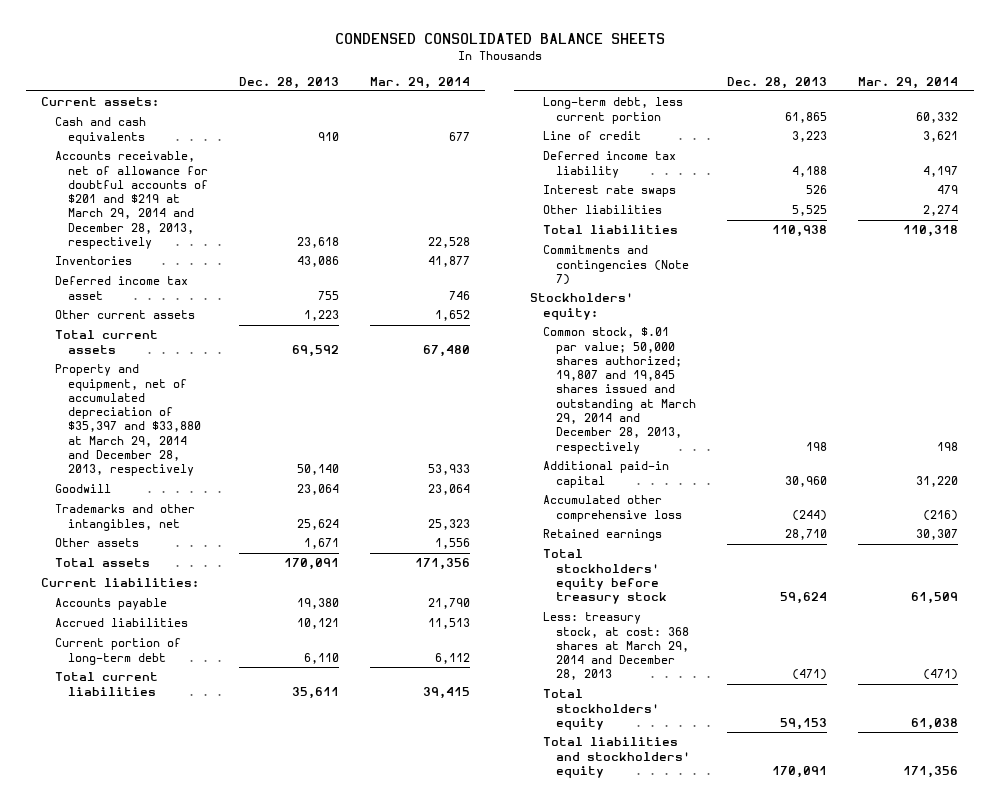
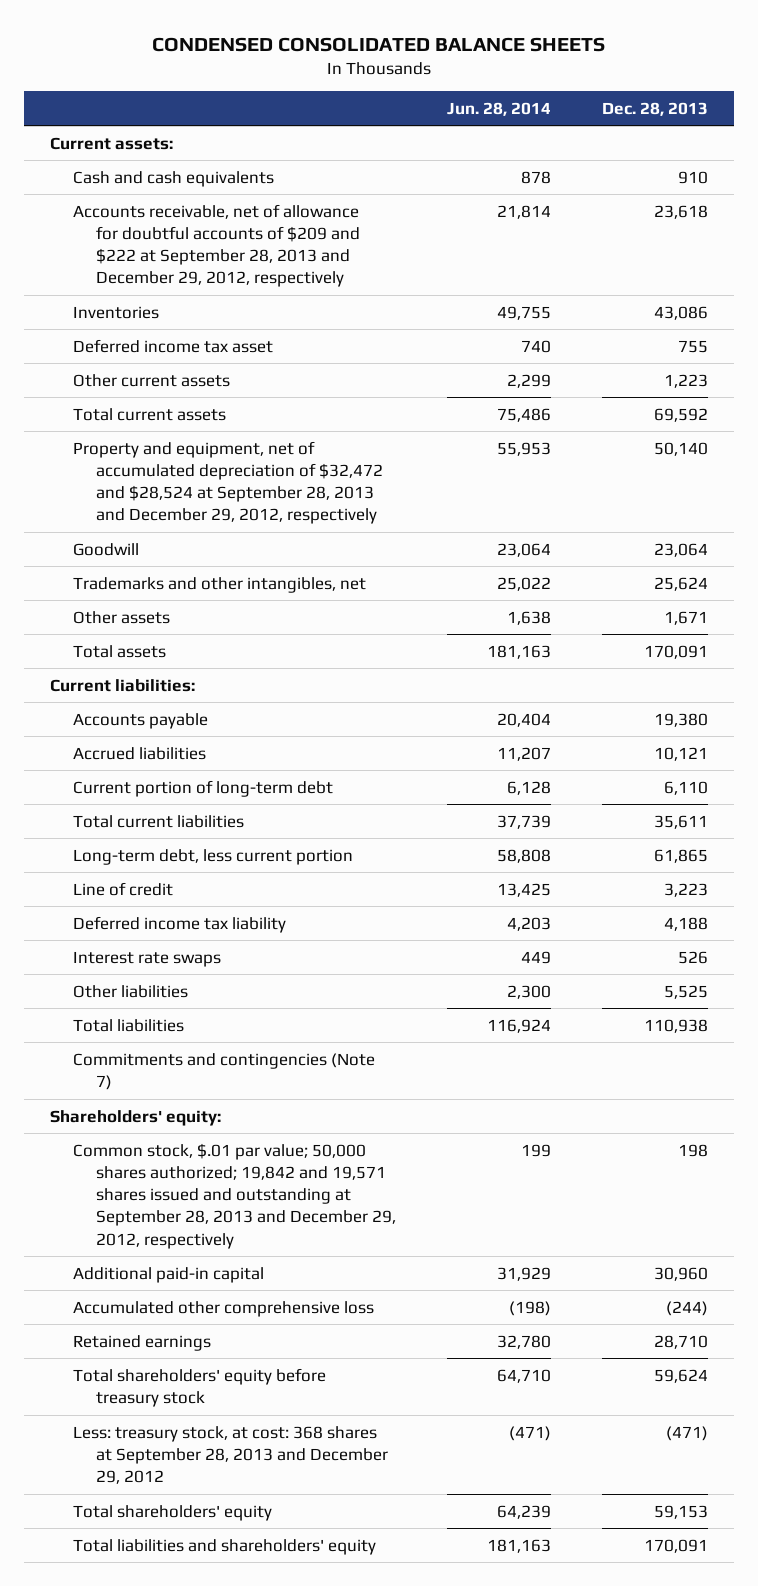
- | Dec. 28, 2013 | Mar. 29, 2014
+ | Jun. 28, 2014 | Dec. 28, 2013
- Accounts receivable, net of allowance for doubtful accounts of $201 and $219 at March 29, 2014 and December 28, 2013, respectively | 23,618 | 22,528
+ Accounts receivable, net of allowance for doubtful accounts of $209 and $222 at September 28, 2013 and December 29, 2012, respectively | 21,814 | 23,618
- Property and equipment, net of accumulated depreciation of $35,397 and $33,880 at March 29, 2014 and December 28, 2013, respectively | 50,140 | 53,933
+ Property and equipment, net of accumulated depreciation of $32,472 and $28,524 at September 28, 2013 and December 29, 2012, respectively | 55,953 | 50,140
- Stockholders' equity:
- Common stock, $.01 par value; 50,000 shares authorized; 19,807 and 19,845 shares issued and outstanding at March 29, 2014 and December 28, 2013, respectively | 198 | 198
+ Shareholders' equity:
+ Common stock, $.01 par value; 50,000 shares authorized; 19,842 and 19,571 shares issued and outstanding at September 28, 2013 and December 29, 2012, respectively | 199 | 198
- Total stockholders' equity before treasury stock | 59,624 | 61,509
- Less: treasury stock, at cost: 368 shares at March 29, 2014 and December 28, 2013 | (471) | (471)
- Total stockholders' equity | 59,153 | 61,038
- Total liabilities and stockholders' equity | 170,091 | 171,356
+ Total shareholders' equity before treasury stock | 64,710 | 59,624
+ Less: treasury stock, at cost: 368 shares at September 28, 2013 and December 29, 2012 | (471) | (471)
+ Total shareholders' equity | 64,239 | 59,153
+ Total liabilities and shareholders' equity | 181,163 | 170,091

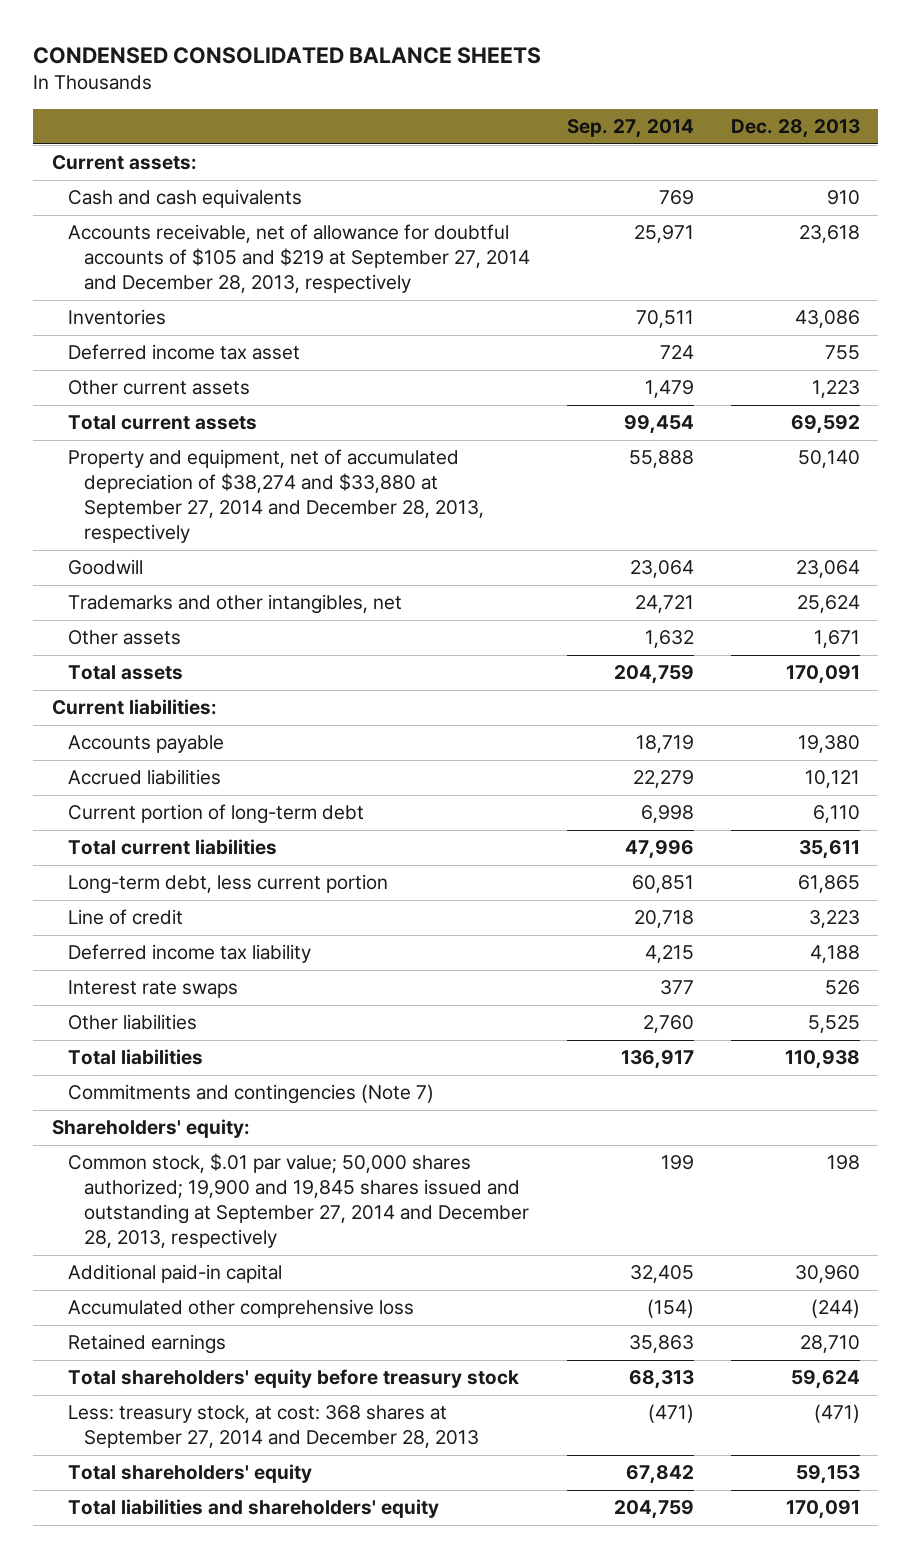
- | Jun. 28, 2014 | Dec. 28, 2013
+ | Sep. 27, 2014 | Dec. 28, 2013
- Accounts receivable, net of allowance for doubtful accounts of $209 and $222 at September 28, 2013 and December 29, 2012, respectively | 21,814 | 23,618
+ Accounts receivable, net of allowance for doubtful accounts of $105 and $219 at September 27, 2014 and December 28, 2013, respectively | 25,971 | 23,618
- Property and equipment, net of accumulated depreciation of $32,472 and $28,524 at September 28, 2013 and December 29, 2012, respectively | 55,953 | 50,140
+ Property and equipment, net of accumulated depreciation of $38,274 and $33,880 at September 27, 2014 and December 28, 2013, respectively | 55,888 | 50,140
- Common stock, $.01 par value; 50,000 shares authorized; 19,842 and 19,571 shares issued and outstanding at September 28, 2013 and December 29, 2012, respectively | 199 | 198
+ Common stock, $.01 par value; 50,000 shares authorized; 19,900 and 19,845 shares issued and outstanding at September 27, 2014 and December 28, 2013, respectively | 199 | 198
- Less: treasury stock, at cost: 368 shares at September 28, 2013 and December 29, 2012 | (471) | (471)
+ Less: treasury stock, at cost: 368 shares at September 27, 2014 and December 28, 2013 | (471) | (471)

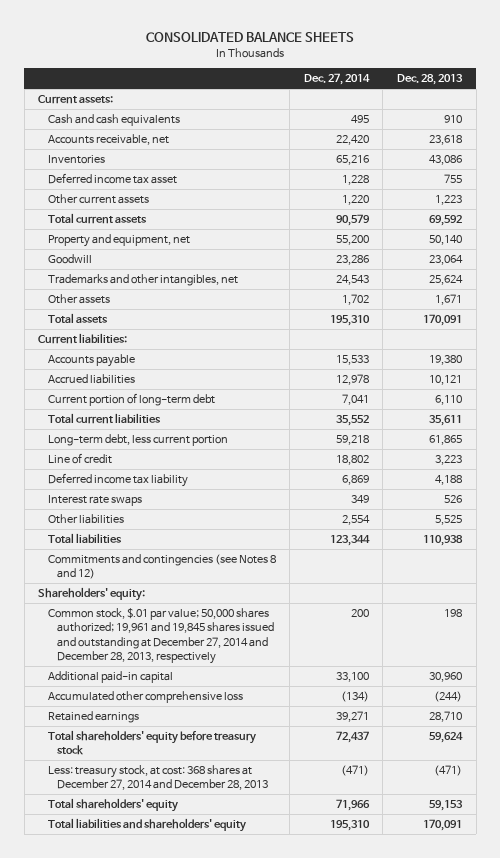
- CONDENSED CONSOLIDATED BALANCE SHEETS
+ CONSOLIDATED BALANCE SHEETS
- | Sep. 27, 2014 | Dec. 28, 2013
+ | Dec. 27, 2014 | Dec. 28, 2013
- Accounts receivable, net of allowance for doubtful accounts of $105 and $219 at September 27, 2014 and December 28, 2013, respectively | 25,971 | 23,618
+ Accounts receivable, net | 22,420 | 23,618
- Property and equipment, net of accumulated depreciation of $38,274 and $33,880 at September 27, 2014 and December 28, 2013, respectively | 55,888 | 50,140
+ Property and equipment, net | 55,200 | 50,140
- Commitments and contingencies (Note 7)
+ Commitments and contingencies (see Notes 8 and 12)
- Common stock, $.01 par value; 50,000 shares authorized; 19,900 and 19,845 shares issued and outstanding at September 27, 2014 and December 28, 2013, respectively | 199 | 198
+ Common stock, $.01 par value; 50,000 shares authorized; 19,961 and 19,845 shares issued and outstanding at December 27, 2014 and December 28, 2013, respectively | 200 | 198
- Less: treasury stock, at cost: 368 shares at September 27, 2014 and December 28, 2013 | (471) | (471)
+ Less: treasury stock, at cost: 368 shares at December 27, 2014 and December 28, 2013 | (471) | (471)

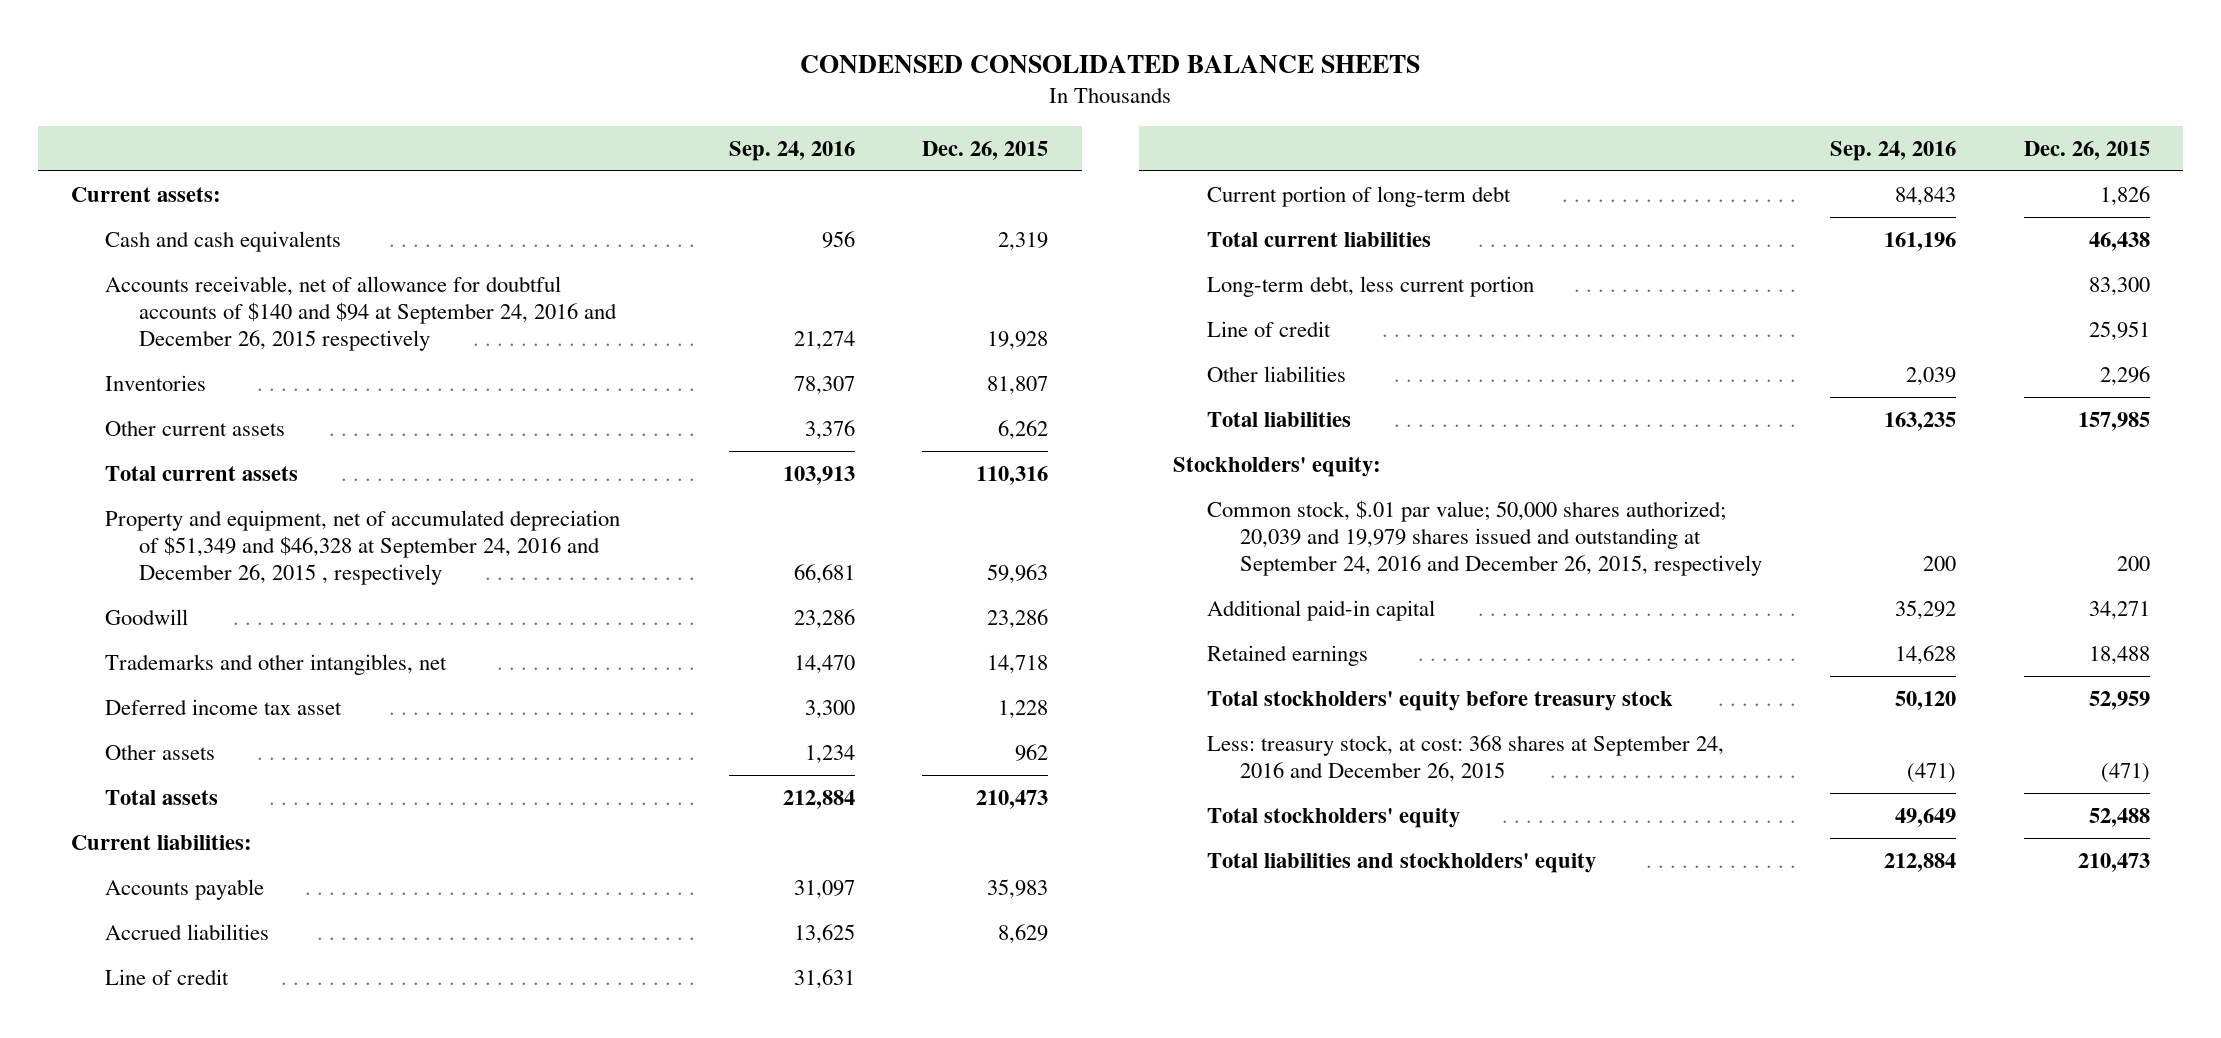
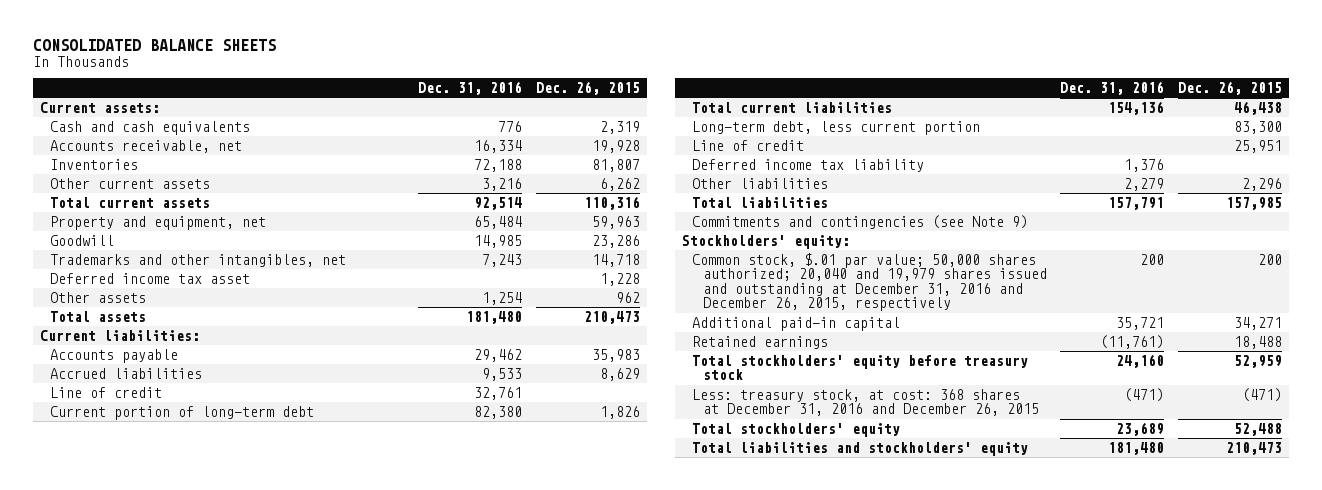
- CONDENSED CONSOLIDATED BALANCE SHEETS
+ CONSOLIDATED BALANCE SHEETS
- | Sep. 24, 2016 | Dec. 26, 2015
+ | Dec. 31, 2016 | Dec. 26, 2015
- Accounts receivable, net of allowance for doubtful accounts of $140 and $94 at September 24, 2016 and December 26, 2015 respectively | 21,274 | 19,928
+ Accounts receivable, net | 16,334 | 19,928
- Property and equipment, net of accumulated depreciation of $51,349 and $46,328 at September 24, 2016 and December 26, 2015 , respectively | 66,681 | 59,963
+ Property and equipment, net | 65,484 | 59,963
+ Deferred income tax liability | 1,376 |
+ Commitments and contingencies (see Note 9)
- Common stock, $.01 par value; 50,000 shares authorized; 20,039 and 19,979 shares issued and outstanding at September 24, 2016 and December 26, 2015, respectively | 200 | 200
+ Common stock, $.01 par value; 50,000 shares authorized; 20,040 and 19,979 shares issued and outstanding at December 31, 2016 and December 26, 2015, respectively | 200 | 200
- Less: treasury stock, at cost: 368 shares at September 24, 2016 and December 26, 2015 | (471) | (471)
+ Less: treasury stock, at cost: 368 shares at December 31, 2016 and December 26, 2015 | (471) | (471)

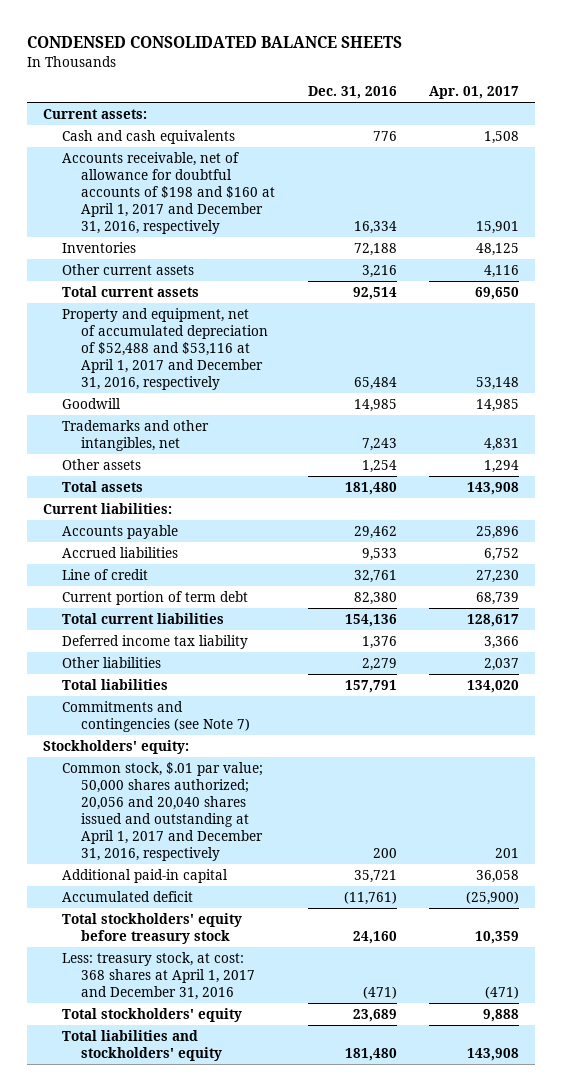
- CONSOLIDATED BALANCE SHEETS
+ CONDENSED CONSOLIDATED BALANCE SHEETS
- | Dec. 31, 2016 | Dec. 26, 2015
+ | Dec. 31, 2016 | Apr. 01, 2017
- Accounts receivable, net | 16,334 | 19,928
+ Accounts receivable, net of allowance for doubtful accounts of $198 and $160 at April 1, 2017 and December 31, 2016, respectively | 16,334 | 15,901
- Property and equipment, net | 65,484 | 59,963
+ Property and equipment, net of accumulated depreciation of $52,488 and $53,116 at April 1, 2017 and December 31, 2016, respectively | 65,484 | 53,148
- Deferred income tax asset | | 1,228
- Current portion of long-term debt | 82,380 | 1,826
+ Current portion of term debt | 82,380 | 68,739
- Long-term debt, less current portion | | 83,300
- Line of credit | | 25,951
- Commitments and contingencies (see Note 9)
+ Commitments and contingencies (see Note 7)
- Common stock, $.01 par value; 50,000 shares authorized; 20,040 and 19,979 shares issued and outstanding at December 31, 2016 and December 26, 2015, respectively | 200 | 200
+ Common stock, $.01 par value; 50,000 shares authorized; 20,056 and 20,040 shares issued and outstanding at April 1, 2017 and December 31, 2016, respectively | 200 | 201
- Retained earnings | (11,761) | 18,488
+ Accumulated deficit | (11,761) | (25,900)
- Less: treasury stock, at cost: 368 shares at December 31, 2016 and December 26, 2015 | (471) | (471)
+ Less: treasury stock, at cost: 368 shares at April 1, 2017 and December 31, 2016 | (471) | (471)

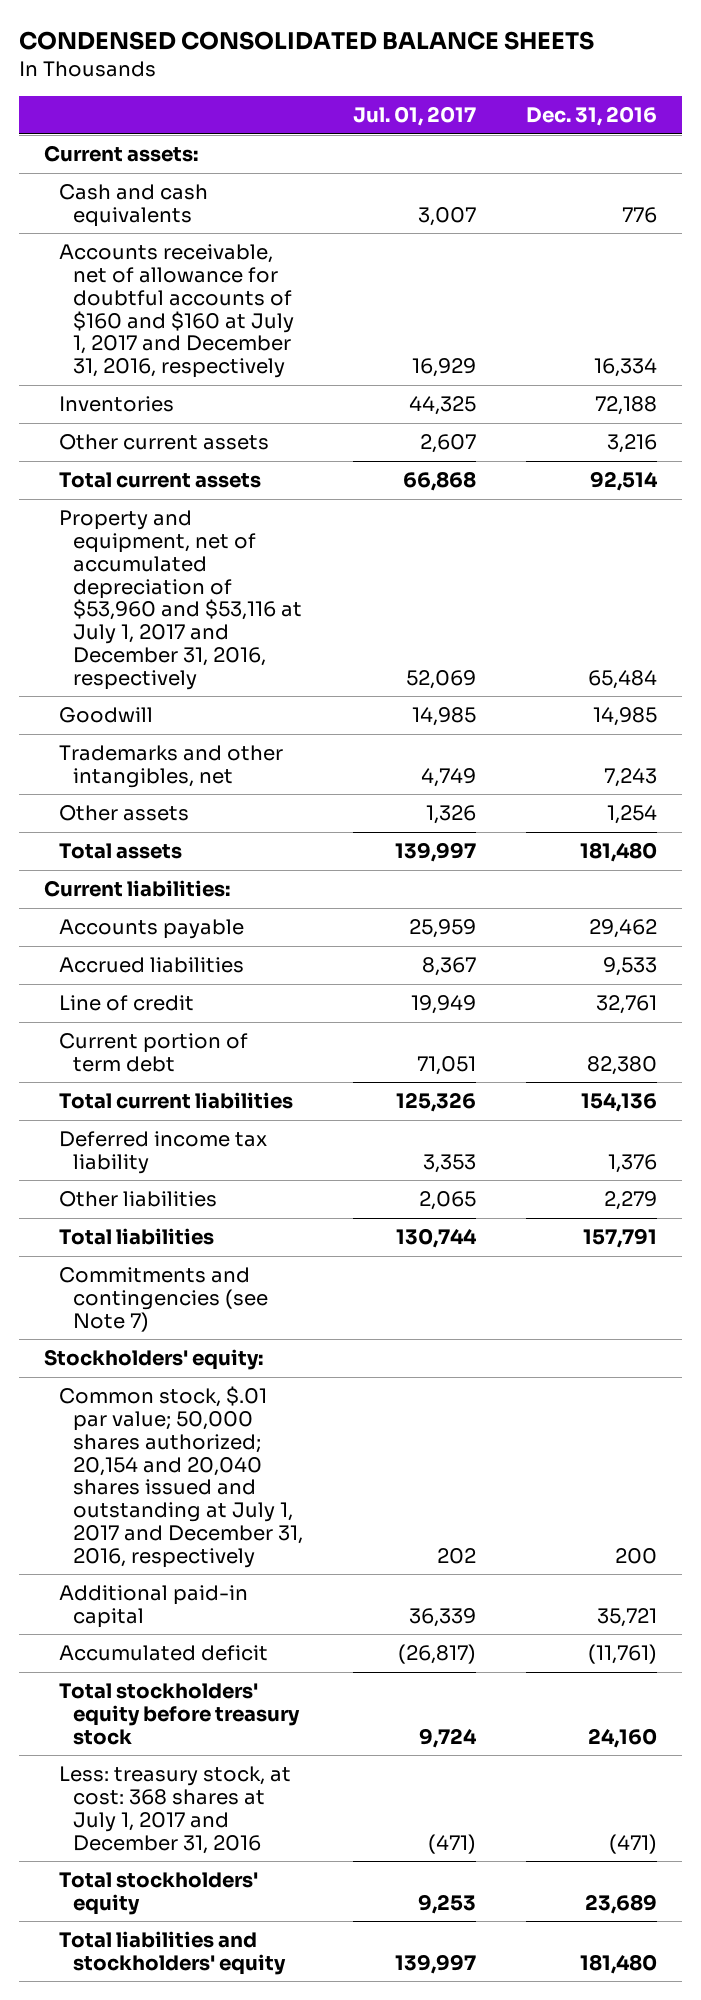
- | Dec. 31, 2016 | Apr. 01, 2017
+ | Jul. 01, 2017 | Dec. 31, 2016
- Accounts receivable, net of allowance for doubtful accounts of $198 and $160 at April 1, 2017 and December 31, 2016, respectively | 16,334 | 15,901
+ Accounts receivable, net of allowance for doubtful accounts of $160 and $160 at July 1, 2017 and December 31, 2016, respectively | 16,929 | 16,334
- Property and equipment, net of accumulated depreciation of $52,488 and $53,116 at April 1, 2017 and December 31, 2016, respectively | 65,484 | 53,148
+ Property and equipment, net of accumulated depreciation of $53,960 and $53,116 at July 1, 2017 and December 31, 2016, respectively | 52,069 | 65,484
- Common stock, $.01 par value; 50,000 shares authorized; 20,056 and 20,040 shares issued and outstanding at April 1, 2017 and December 31, 2016, respectively | 200 | 201
+ Common stock, $.01 par value; 50,000 shares authorized; 20,154 and 20,040 shares issued and outstanding at July 1, 2017 and December 31, 2016, respectively | 202 | 200
- Less: treasury stock, at cost: 368 shares at April 1, 2017 and December 31, 2016 | (471) | (471)
+ Less: treasury stock, at cost: 368 shares at July 1, 2017 and December 31, 2016 | (471) | (471)

